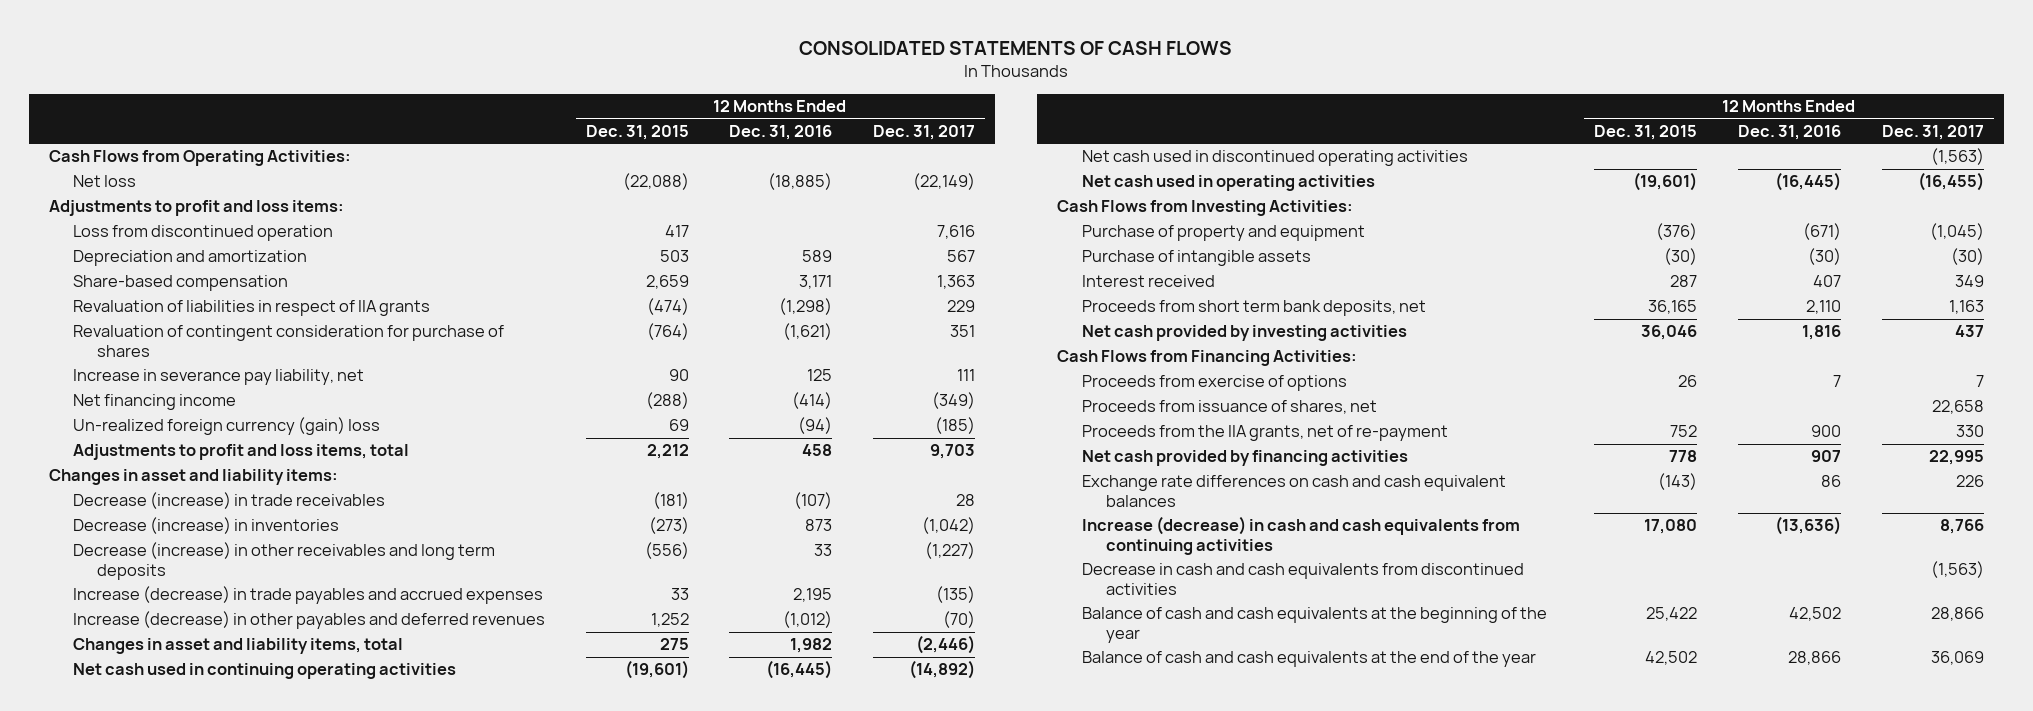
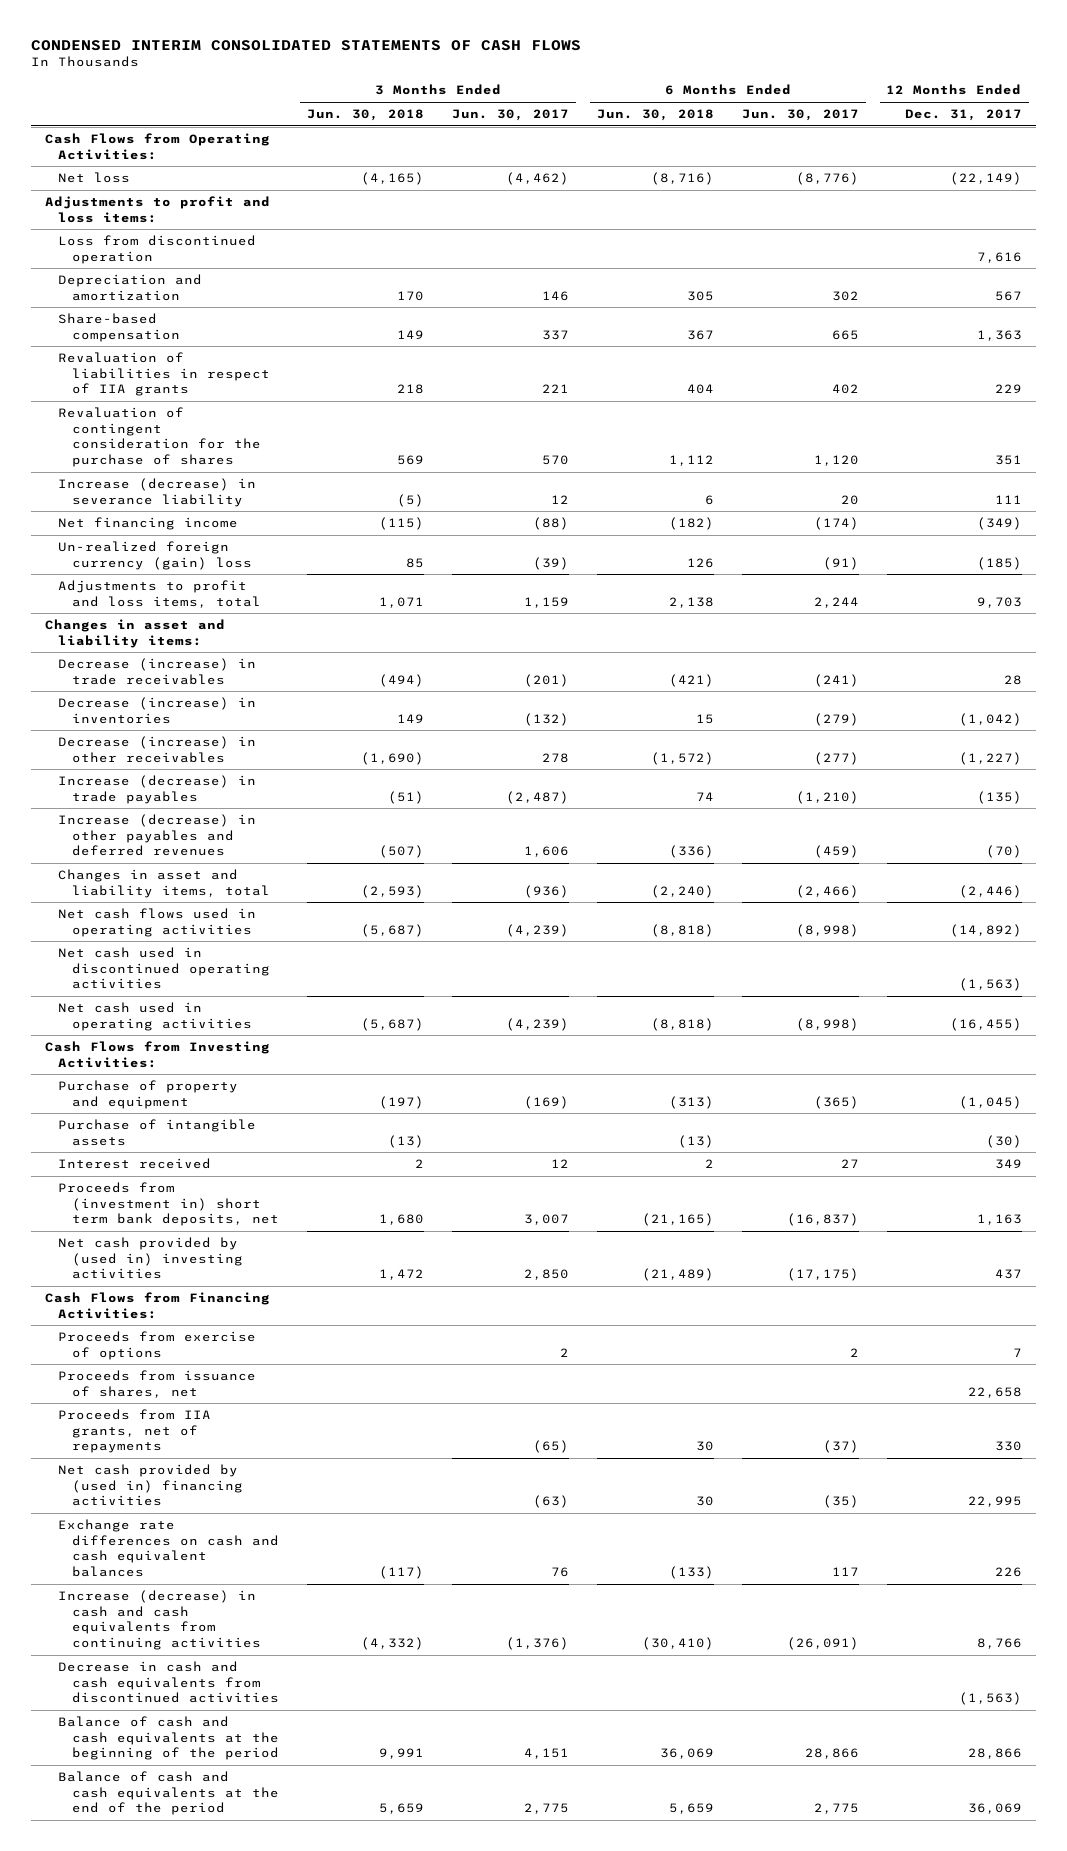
- CONSOLIDATED STATEMENTS OF CASH FLOWS
+ CONDENSED INTERIM CONSOLIDATED STATEMENTS OF CASH FLOWS
- | 12 Months Ended Dec. 31, 2015 | 12 Months Ended Dec. 31, 2016 | 12 Months Ended Dec. 31, 2017
+ | 3 Months Ended Jun. 30, 2018 | 3 Months Ended Jun. 30, 2017 | 6 Months Ended Jun. 30, 2018 | 6 Months Ended Jun. 30, 2017 | 12 Months Ended Dec. 31, 2017
- Revaluation of contingent consideration for purchase of shares | (764) | (1,621) | 351
- Increase in severance pay liability, net | 90 | 125 | 111
+ Revaluation of contingent consideration for the purchase of shares | 569 | 570 | 1,112 | 1,120 | 351
+ Increase (decrease) in severance liability | (5) | 12 | 6 | 20 | 111
- Decrease (increase) in other receivables and long term deposits | (556) | 33 | (1,227)
- Increase (decrease) in trade payables and accrued expenses | 33 | 2,195 | (135)
+ Decrease (increase) in other receivables | (1,690) | 278 | (1,572) | (277) | (1,227)
+ Increase (decrease) in trade payables | (51) | (2,487) | 74 | (1,210) | (135)
- Net cash used in continuing operating activities | (19,601) | (16,445) | (14,892)
+ Net cash flows used in operating activities | (5,687) | (4,239) | (8,818) | (8,998) | (14,892)
- Proceeds from short term bank deposits, net | 36,165 | 2,110 | 1,163
- Net cash provided by investing activities | 36,046 | 1,816 | 437
+ Proceeds from (investment in) short term bank deposits, net | 1,680 | 3,007 | (21,165) | (16,837) | 1,163
+ Net cash provided by (used in) investing activities | 1,472 | 2,850 | (21,489) | (17,175) | 437
- Proceeds from the IIA grants, net of re-payment | 752 | 900 | 330
- Net cash provided by financing activities | 778 | 907 | 22,995
+ Proceeds from IIA grants, net of repayments | | (65) | 30 | (37) | 330
+ Net cash provided by (used in) financing activities | | (63) | 30 | (35) | 22,995
- Balance of cash and cash equivalents at the beginning of the year | 25,422 | 42,502 | 28,866
- Balance of cash and cash equivalents at the end of the year | 42,502 | 28,866 | 36,069
+ Balance of cash and cash equivalents at the beginning of the period | 9,991 | 4,151 | 36,069 | 28,866 | 28,866
+ Balance of cash and cash equivalents at the end of the period | 5,659 | 2,775 | 5,659 | 2,775 | 36,069

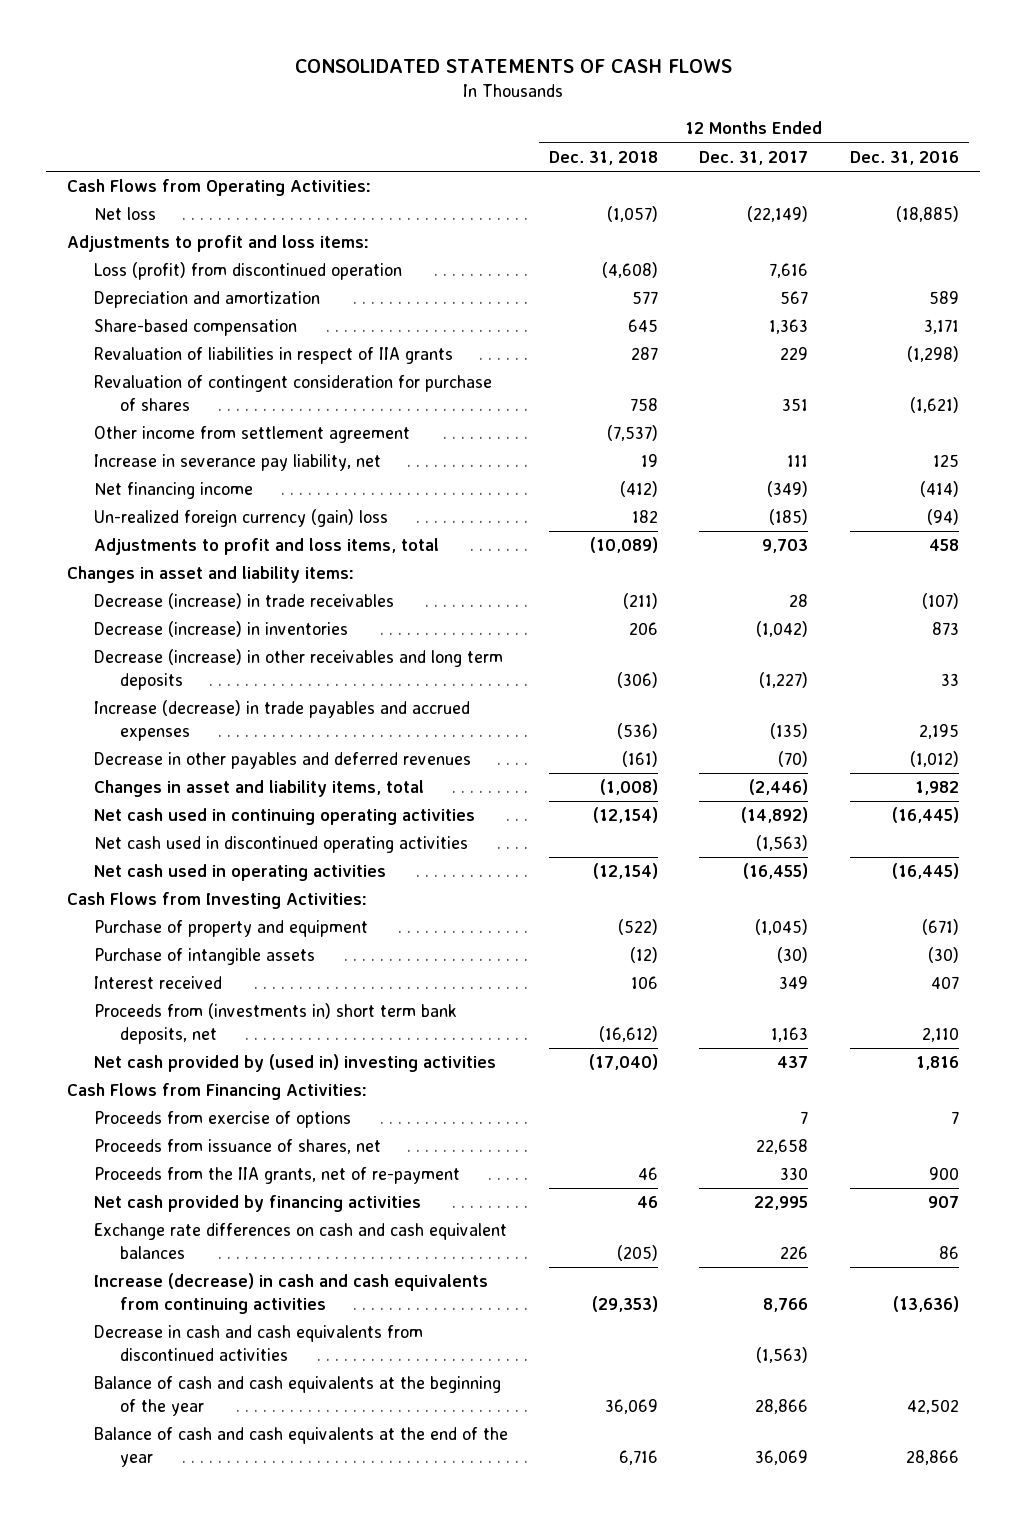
- CONDENSED INTERIM CONSOLIDATED STATEMENTS OF CASH FLOWS
+ CONSOLIDATED STATEMENTS OF CASH FLOWS
- | 3 Months Ended Jun. 30, 2018 | 3 Months Ended Jun. 30, 2017 | 6 Months Ended Jun. 30, 2018 | 6 Months Ended Jun. 30, 2017 | 12 Months Ended Dec. 31, 2017
+ | 12 Months Ended Dec. 31, 2018 | 12 Months Ended Dec. 31, 2017 | 12 Months Ended Dec. 31, 2016
- Loss from discontinued operation | | | | | 7,616
+ Loss (profit) from discontinued operation | (4,608) | 7,616 |
- Revaluation of contingent consideration for the purchase of shares | 569 | 570 | 1,112 | 1,120 | 351
- Increase (decrease) in severance liability | (5) | 12 | 6 | 20 | 111
+ Revaluation of contingent consideration for purchase of shares | 758 | 351 | (1,621)
+ Other income from settlement agreement | (7,537) | |
+ Increase in severance pay liability, net | 19 | 111 | 125
- Decrease (increase) in other receivables | (1,690) | 278 | (1,572) | (277) | (1,227)
- Increase (decrease) in trade payables | (51) | (2,487) | 74 | (1,210) | (135)
- Increase (decrease) in other payables and deferred revenues | (507) | 1,606 | (336) | (459) | (70)
+ Decrease (increase) in other receivables and long term deposits | (306) | (1,227) | 33
+ Increase (decrease) in trade payables and accrued expenses | (536) | (135) | 2,195
+ Decrease in other payables and deferred revenues | (161) | (70) | (1,012)
- Net cash flows used in operating activities | (5,687) | (4,239) | (8,818) | (8,998) | (14,892)
+ Net cash used in continuing operating activities | (12,154) | (14,892) | (16,445)
- Proceeds from (investment in) short term bank deposits, net | 1,680 | 3,007 | (21,165) | (16,837) | 1,163
+ Proceeds from (investments in) short term bank deposits, net | (16,612) | 1,163 | 2,110
- Proceeds from IIA grants, net of repayments | | (65) | 30 | (37) | 330
- Net cash provided by (used in) financing activities | | (63) | 30 | (35) | 22,995
+ Proceeds from the IIA grants, net of re-payment | 46 | 330 | 900
+ Net cash provided by financing activities | 46 | 22,995 | 907
- Balance of cash and cash equivalents at the beginning of the period | 9,991 | 4,151 | 36,069 | 28,866 | 28,866
- Balance of cash and cash equivalents at the end of the period | 5,659 | 2,775 | 5,659 | 2,775 | 36,069
+ Balance of cash and cash equivalents at the beginning of the year | 36,069 | 28,866 | 42,502
+ Balance of cash and cash equivalents at the end of the year | 6,716 | 36,069 | 28,866

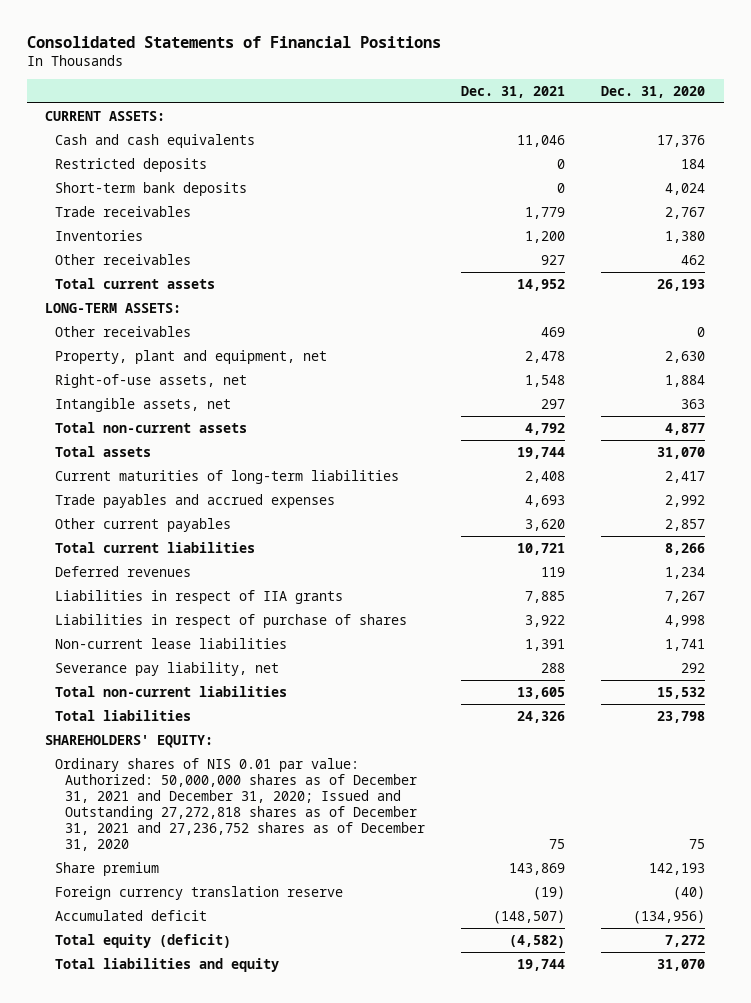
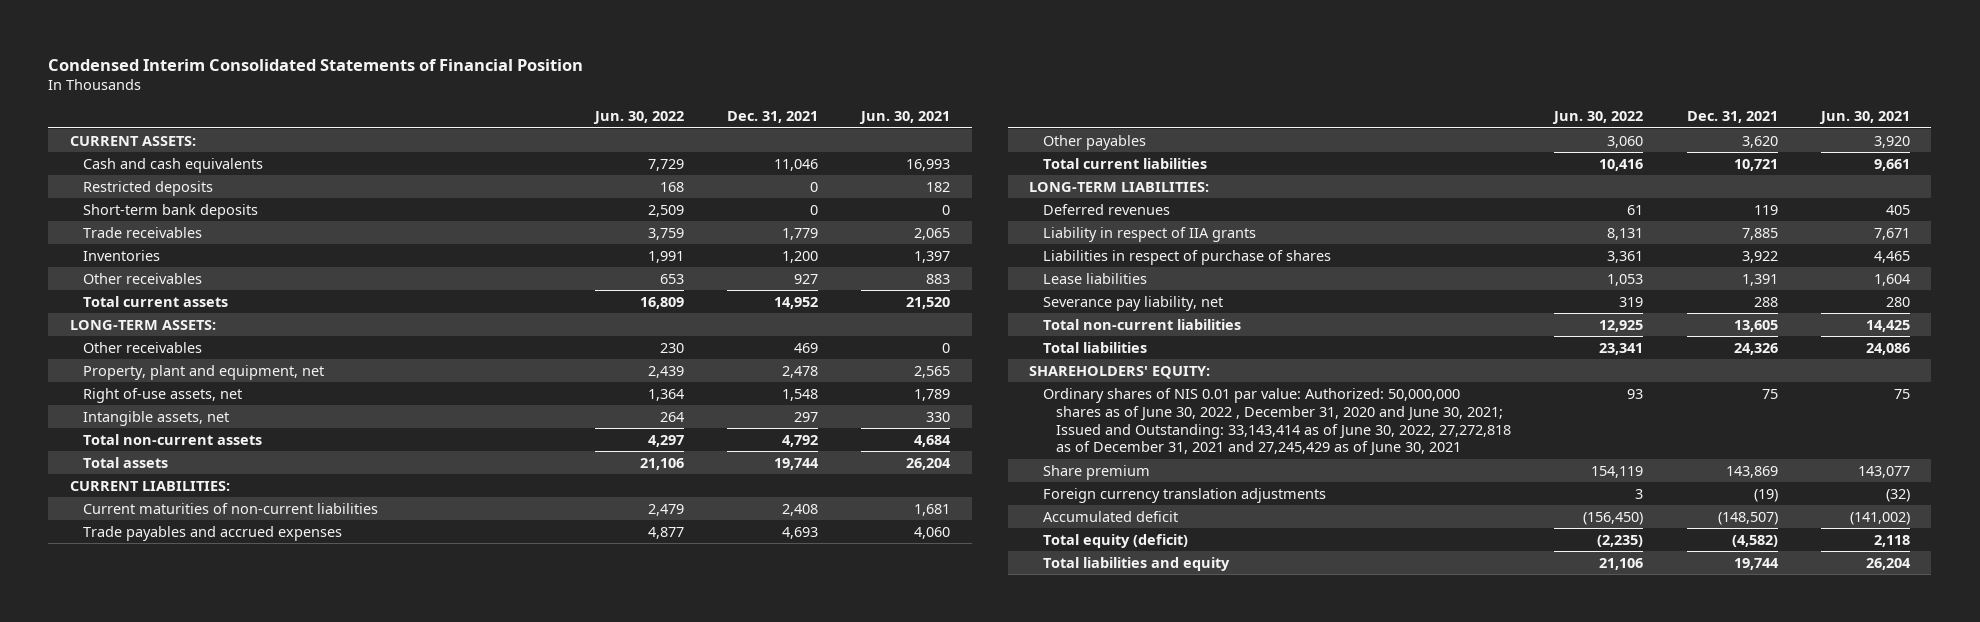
- Consolidated Statements of Financial Positions
+ Condensed Interim Consolidated Statements of Financial Position
- | Dec. 31, 2021 | Dec. 31, 2020
+ | Jun. 30, 2022 | Dec. 31, 2021 | Jun. 30, 2021
- Right-of-use assets, net | 1,548 | 1,884
+ Right of-use assets, net | 1,364 | 1,548 | 1,789
- Current maturities of long-term liabilities | 2,408 | 2,417
+ CURRENT LIABILITIES:
+ Current maturities of non-current liabilities | 2,479 | 2,408 | 1,681
- Other current payables | 3,620 | 2,857
+ Other payables | 3,060 | 3,620 | 3,920
+ LONG-TERM LIABILITIES:
- Liabilities in respect of IIA grants | 7,885 | 7,267
+ Liability in respect of IIA grants | 8,131 | 7,885 | 7,671
- Non-current lease liabilities | 1,391 | 1,741
+ Lease liabilities | 1,053 | 1,391 | 1,604
- Ordinary shares of NIS 0.01 par value: Authorized: 50,000,000 shares as of December 31, 2021 and December 31, 2020; Issued and Outstanding 27,272,818 shares as of December 31, 2021 and 27,236,752 shares as of December 31, 2020 | 75 | 75
+ Ordinary shares of NIS 0.01 par value: Authorized: 50,000,000 shares as of June 30, 2022 , December 31, 2020 and June 30, 2021; Issued and Outstanding: 33,143,414 as of June 30, 2022, 27,272,818 as of December 31, 2021 and 27,245,429 as of June 30, 2021 | 93 | 75 | 75
- Foreign currency translation reserve | (19) | (40)
+ Foreign currency translation adjustments | 3 | (19) | (32)

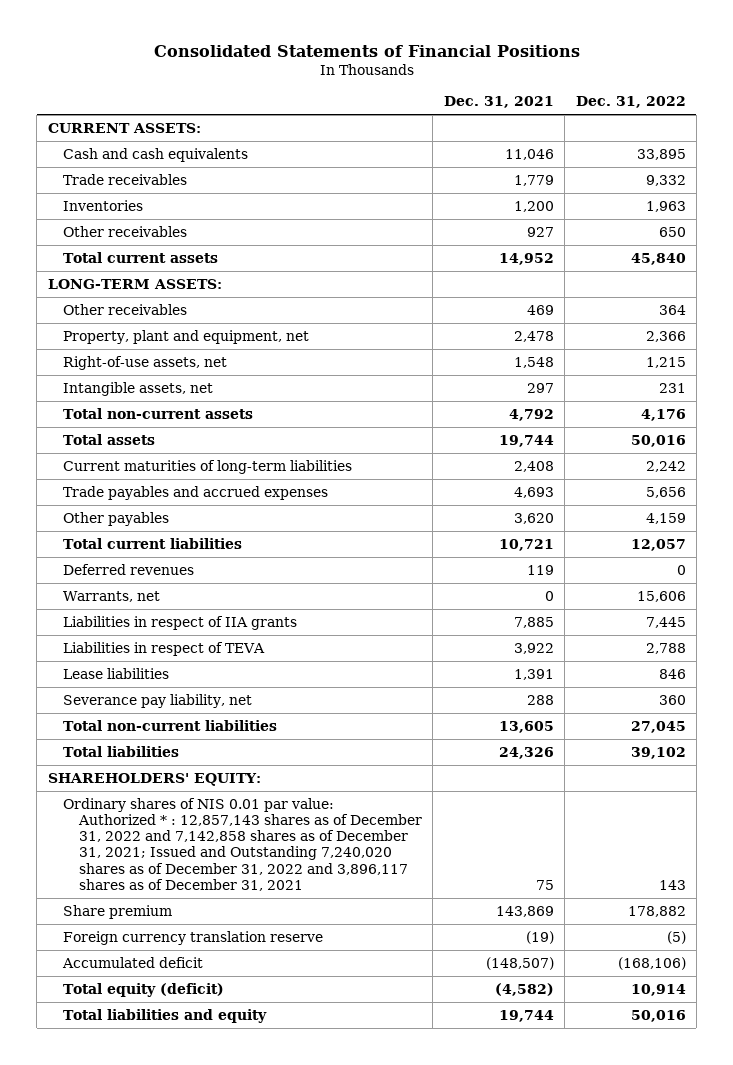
- Condensed Interim Consolidated Statements of Financial Position
+ Consolidated Statements of Financial Positions
- | Jun. 30, 2022 | Dec. 31, 2021 | Jun. 30, 2021
+ | Dec. 31, 2021 | Dec. 31, 2022
- Restricted deposits | 168 | 0 | 182
- Short-term bank deposits | 2,509 | 0 | 0
- Right of-use assets, net | 1,364 | 1,548 | 1,789
+ Right-of-use assets, net | 1,548 | 1,215
- CURRENT LIABILITIES:
- Current maturities of non-current liabilities | 2,479 | 2,408 | 1,681
+ Current maturities of long-term liabilities | 2,408 | 2,242
- LONG-TERM LIABILITIES:
- Liability in respect of IIA grants | 8,131 | 7,885 | 7,671
- Liabilities in respect of purchase of shares | 3,361 | 3,922 | 4,465
+ Warrants, net | 0 | 15,606
+ Liabilities in respect of IIA grants | 7,885 | 7,445
+ Liabilities in respect of TEVA | 3,922 | 2,788
- Ordinary shares of NIS 0.01 par value: Authorized: 50,000,000 shares as of June 30, 2022 , December 31, 2020 and June 30, 2021; Issued and Outstanding: 33,143,414 as of June 30, 2022, 27,272,818 as of December 31, 2021 and 27,245,429 as of June 30, 2021 | 93 | 75 | 75
+ Ordinary shares of NIS 0.01 par value: Authorized * : 12,857,143 shares as of December 31, 2022 and 7,142,858 shares as of December 31, 2021; Issued and Outstanding 7,240,020 shares as of December 31, 2022 and 3,896,117 shares as of December 31, 2021 | 75 | 143
- Foreign currency translation adjustments | 3 | (19) | (32)
+ Foreign currency translation reserve | (19) | (5)

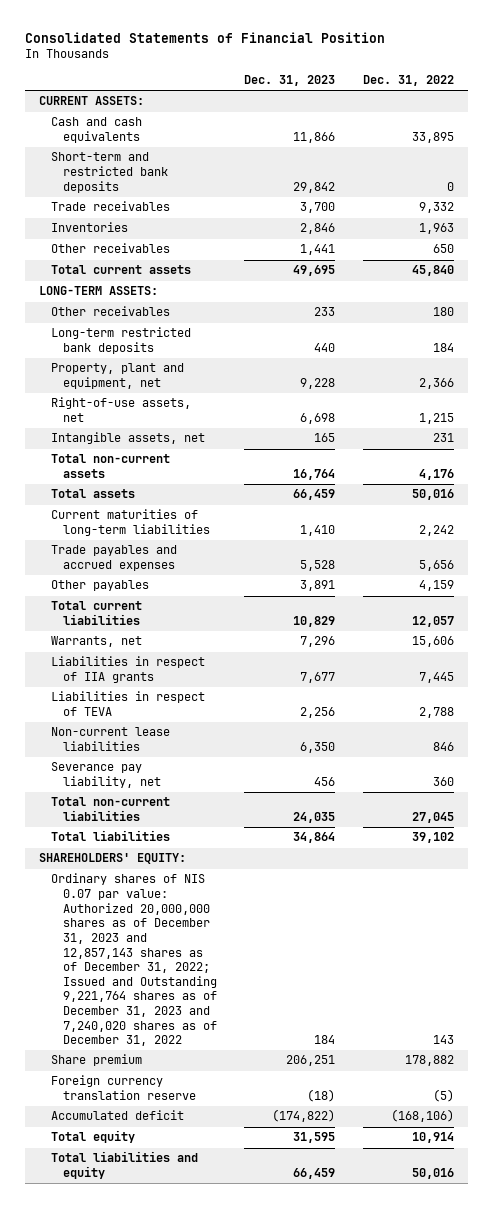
- Consolidated Statements of Financial Positions
+ Consolidated Statements of Financial Position
- | Dec. 31, 2021 | Dec. 31, 2022
+ | Dec. 31, 2023 | Dec. 31, 2022
+ Short-term and restricted bank deposits | 29,842 | 0
- Other receivables | 469 | 364
+ Other receivables | 233 | 180
+ Long-term restricted bank deposits | 440 | 184
- Deferred revenues | 119 | 0
- Lease liabilities | 1,391 | 846
+ Non-current lease liabilities | 6,350 | 846
- Ordinary shares of NIS 0.01 par value: Authorized * : 12,857,143 shares as of December 31, 2022 and 7,142,858 shares as of December 31, 2021; Issued and Outstanding 7,240,020 shares as of December 31, 2022 and 3,896,117 shares as of December 31, 2021 | 75 | 143
+ Ordinary shares of NIS 0.07 par value: Authorized 20,000,000 shares as of December 31, 2023 and 12,857,143 shares as of December 31, 2022; Issued and Outstanding 9,221,764 shares as of December 31, 2023 and 7,240,020 shares as of December 31, 2022 | 184 | 143
- Total equity (deficit) | (4,582) | 10,914
+ Total equity | 31,595 | 10,914

